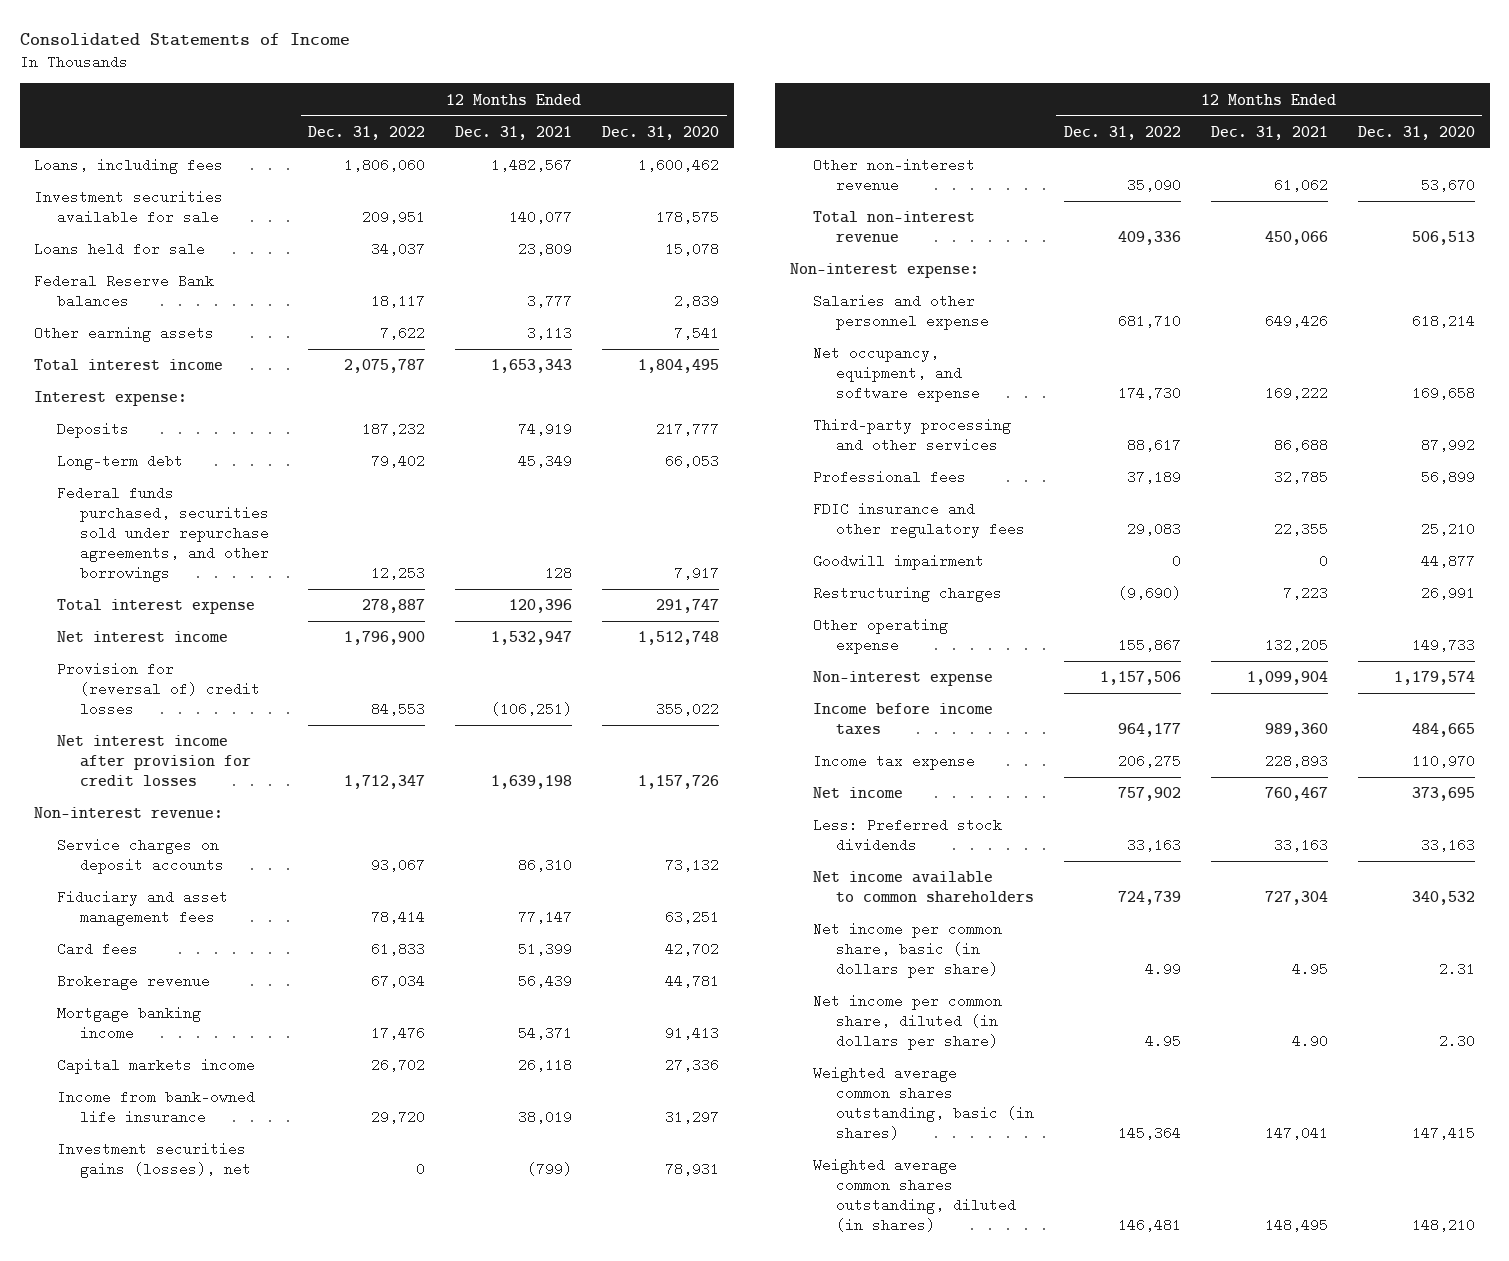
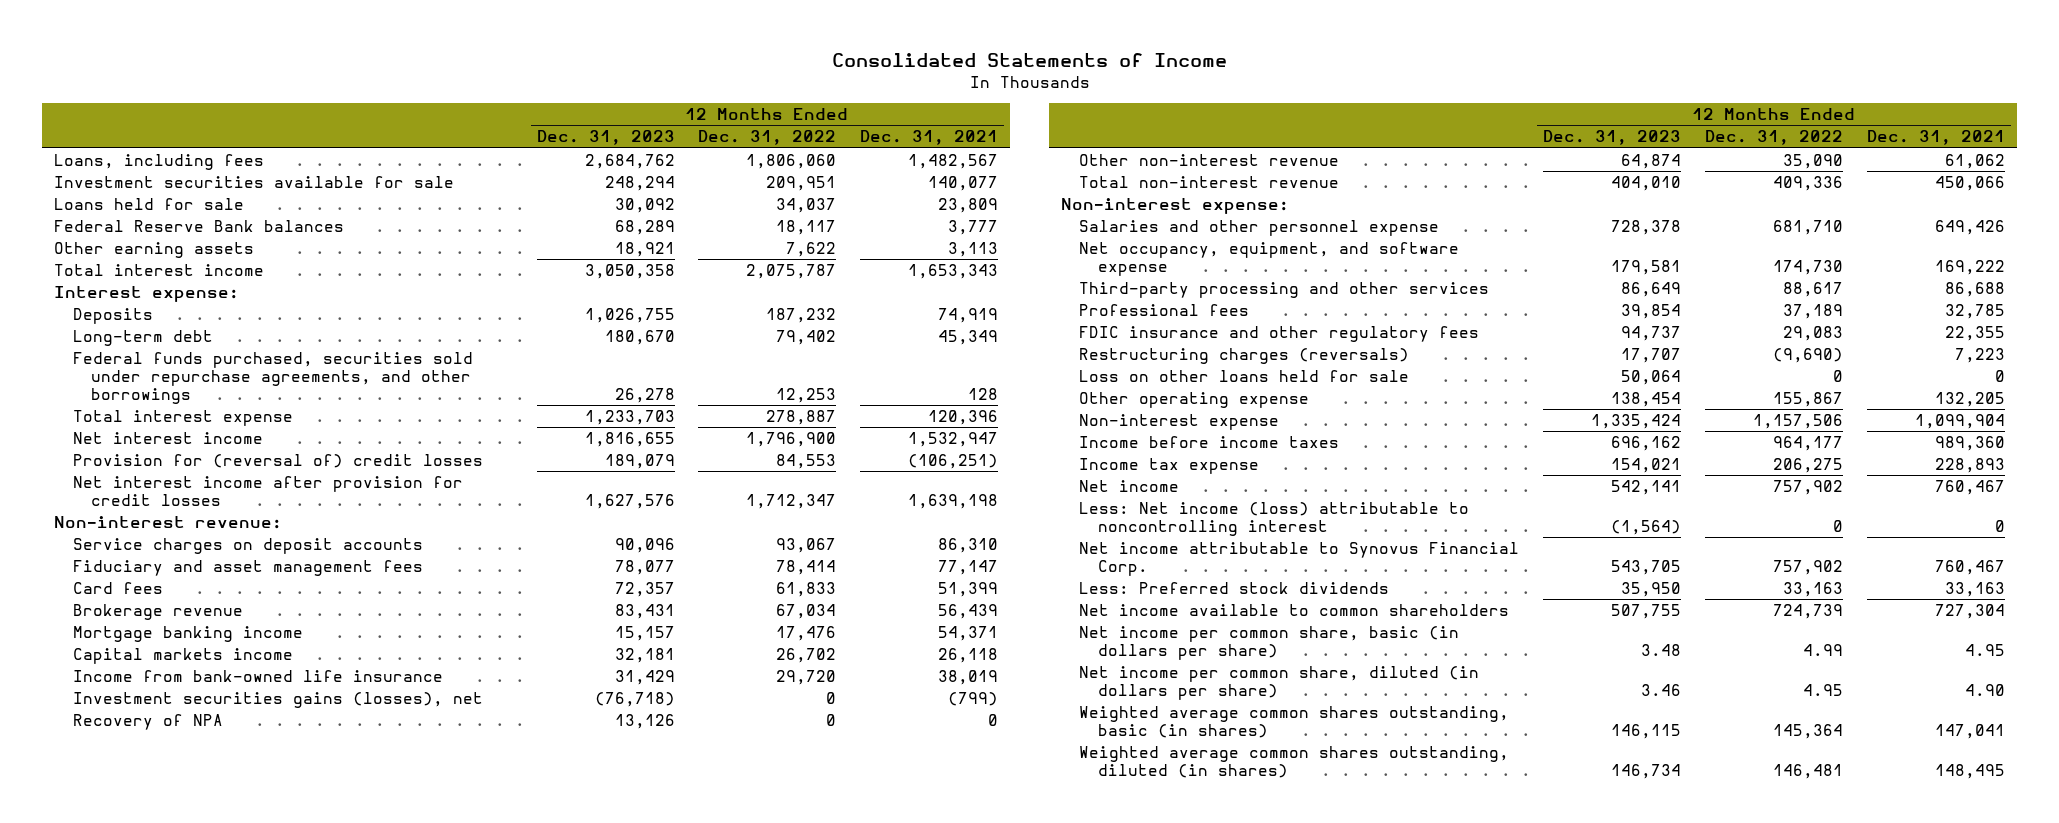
- | 12 Months Ended Dec. 31, 2022 | 12 Months Ended Dec. 31, 2021 | 12 Months Ended Dec. 31, 2020
+ | 12 Months Ended Dec. 31, 2023 | 12 Months Ended Dec. 31, 2022 | 12 Months Ended Dec. 31, 2021
+ Recovery of NPA | 13,126 | 0 | 0
- Goodwill impairment | 0 | 0 | 44,877
- Restructuring charges | (9,690) | 7,223 | 26,991
+ Restructuring charges (reversals) | 17,707 | (9,690) | 7,223
+ Loss on other loans held for sale | 50,064 | 0 | 0
+ Less: Net income (loss) attributable to noncontrolling interest | (1,564) | 0 | 0
+ Net income attributable to Synovus Financial Corp. | 543,705 | 757,902 | 760,467

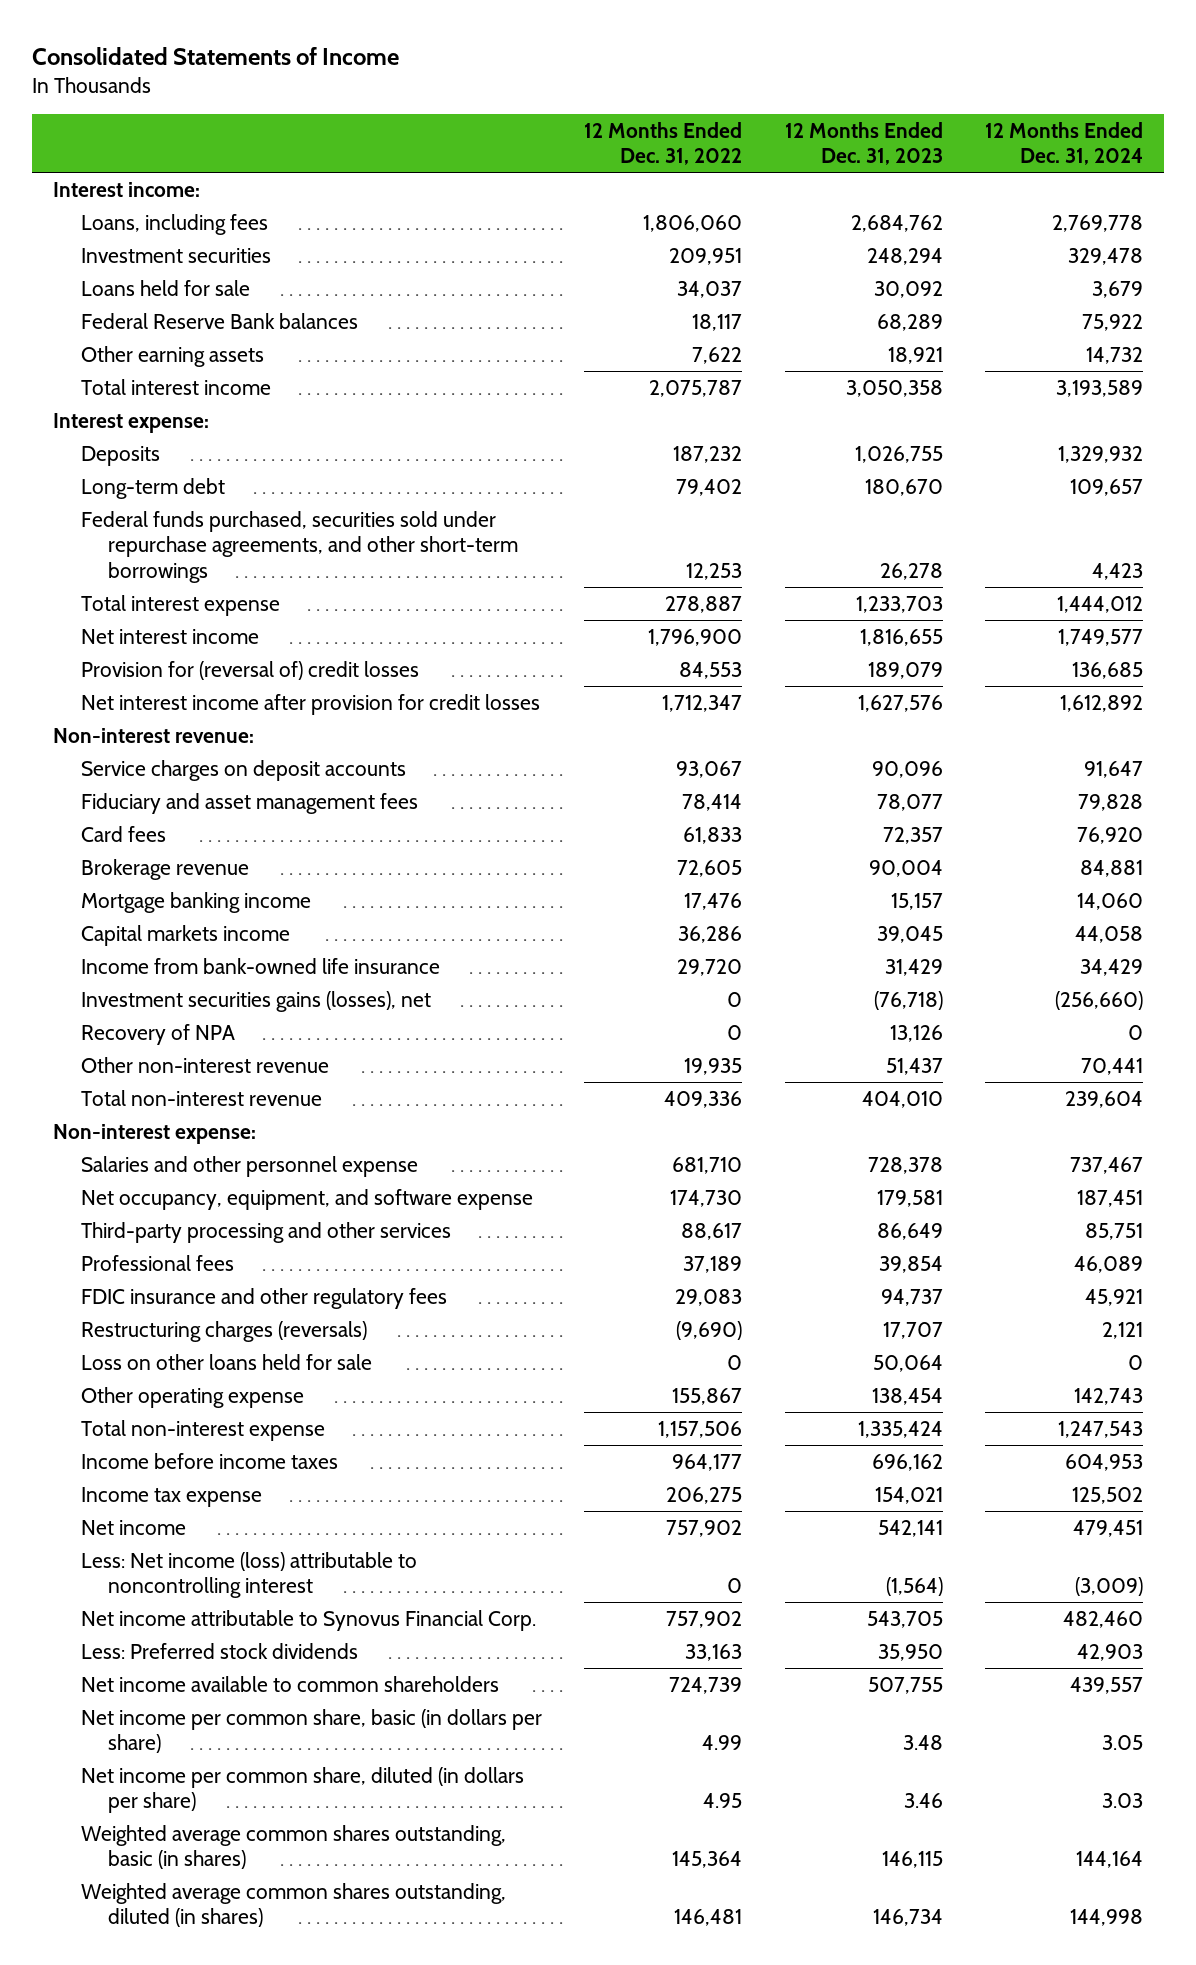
- | 12 Months Ended Dec. 31, 2023 | 12 Months Ended Dec. 31, 2022 | 12 Months Ended Dec. 31, 2021
+ | 12 Months Ended Dec. 31, 2022 | 12 Months Ended Dec. 31, 2023 | 12 Months Ended Dec. 31, 2024
+ Interest income:
- Investment securities available for sale | 248,294 | 209,951 | 140,077
+ Investment securities | 209,951 | 248,294 | 329,478
- Federal funds purchased, securities sold under repurchase agreements, and other borrowings | 26,278 | 12,253 | 128
+ Federal funds purchased, securities sold under repurchase agreements, and other short-term borrowings | 12,253 | 26,278 | 4,423
- Brokerage revenue | 83,431 | 67,034 | 56,439
+ Brokerage revenue | 72,605 | 90,004 | 84,881
- Capital markets income | 32,181 | 26,702 | 26,118
+ Capital markets income | 36,286 | 39,045 | 44,058
- Other non-interest revenue | 64,874 | 35,090 | 61,062
+ Other non-interest revenue | 19,935 | 51,437 | 70,441
- Non-interest expense | 1,335,424 | 1,157,506 | 1,099,904
+ Total non-interest expense | 1,157,506 | 1,335,424 | 1,247,543

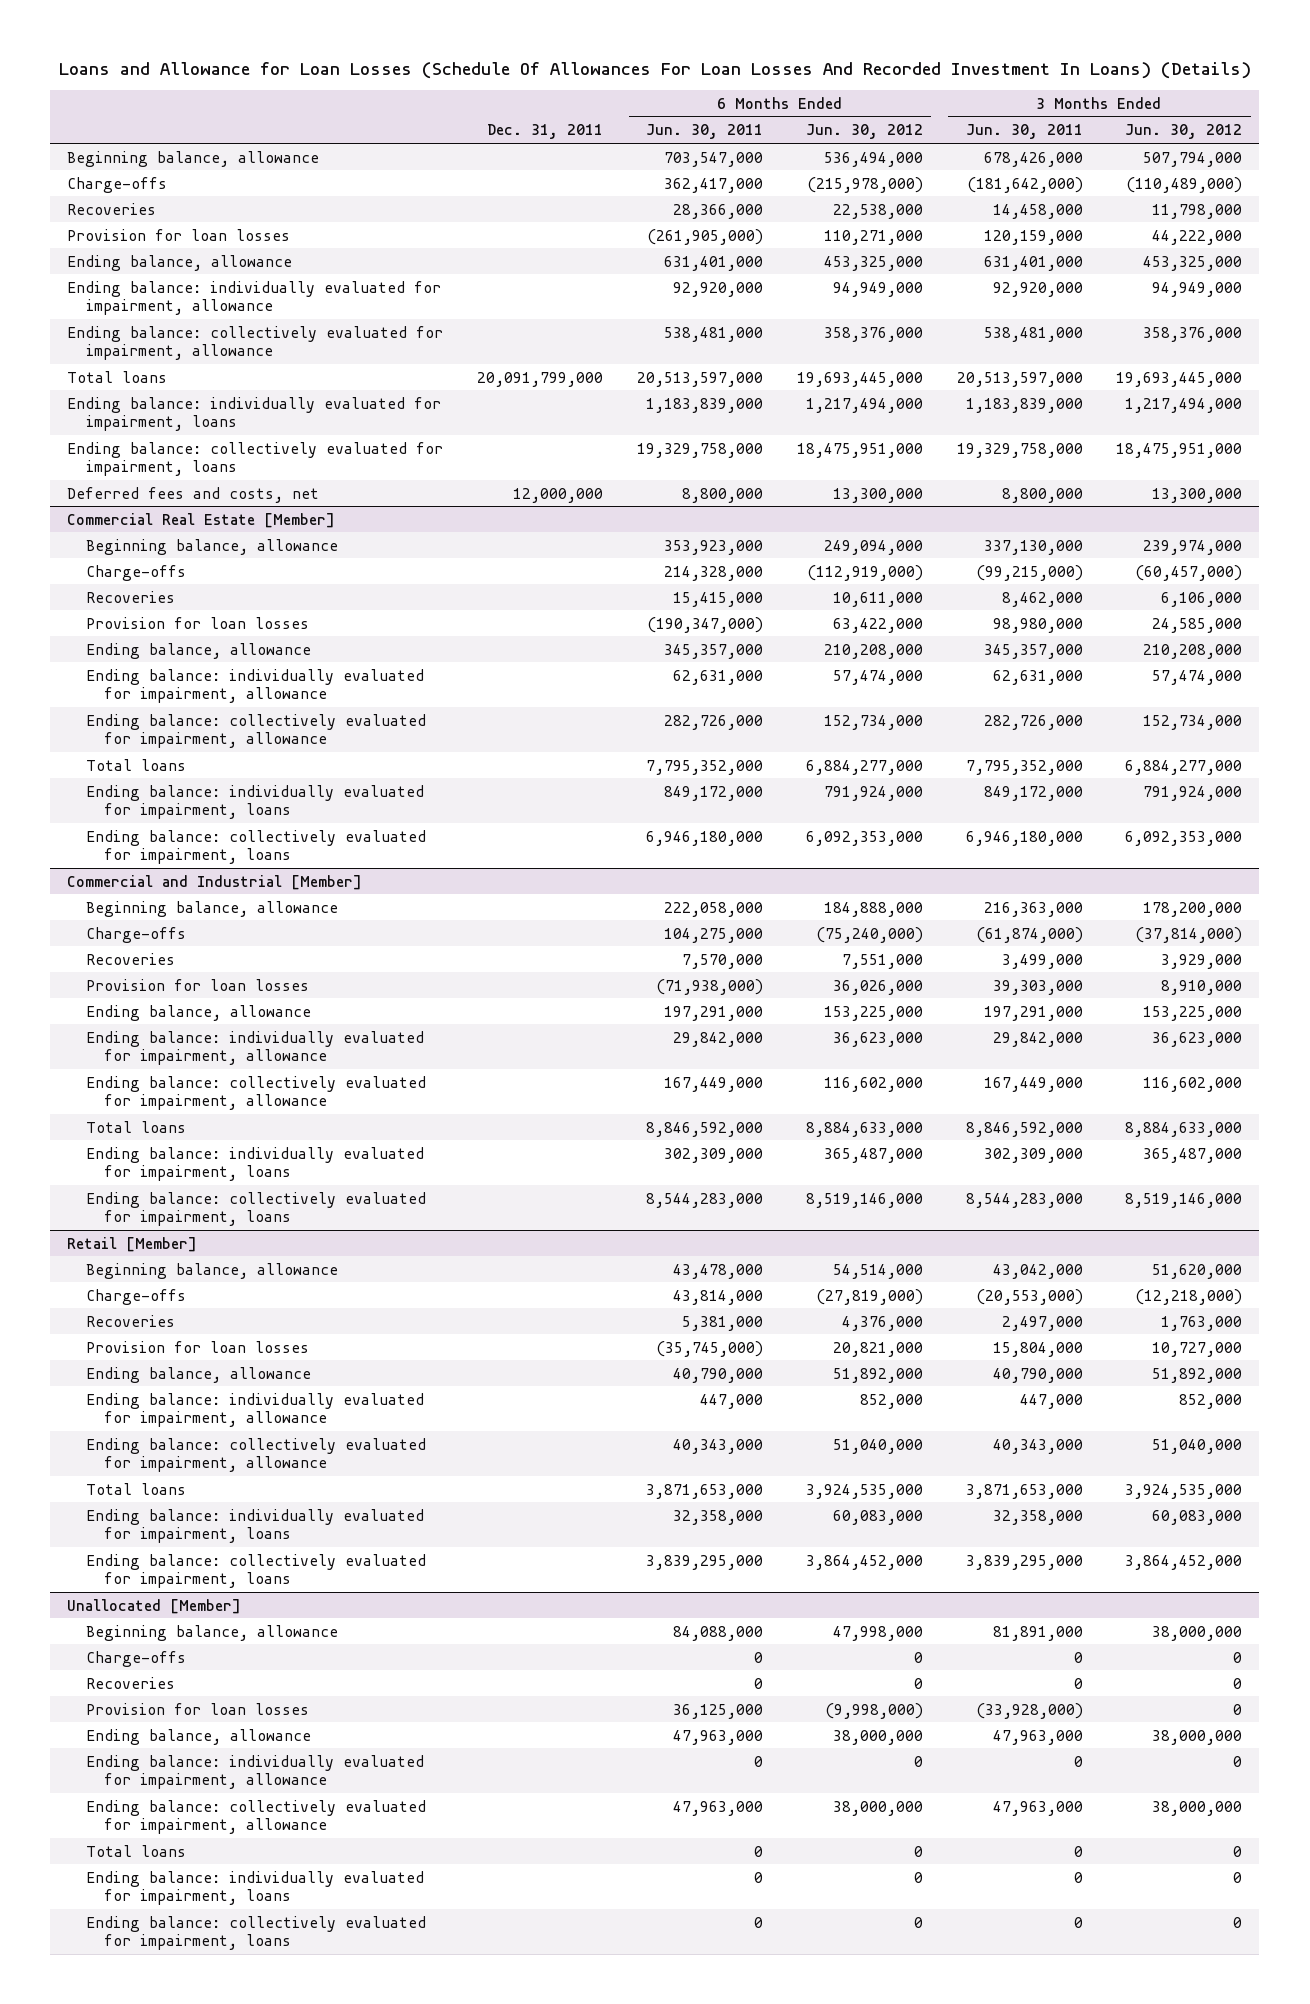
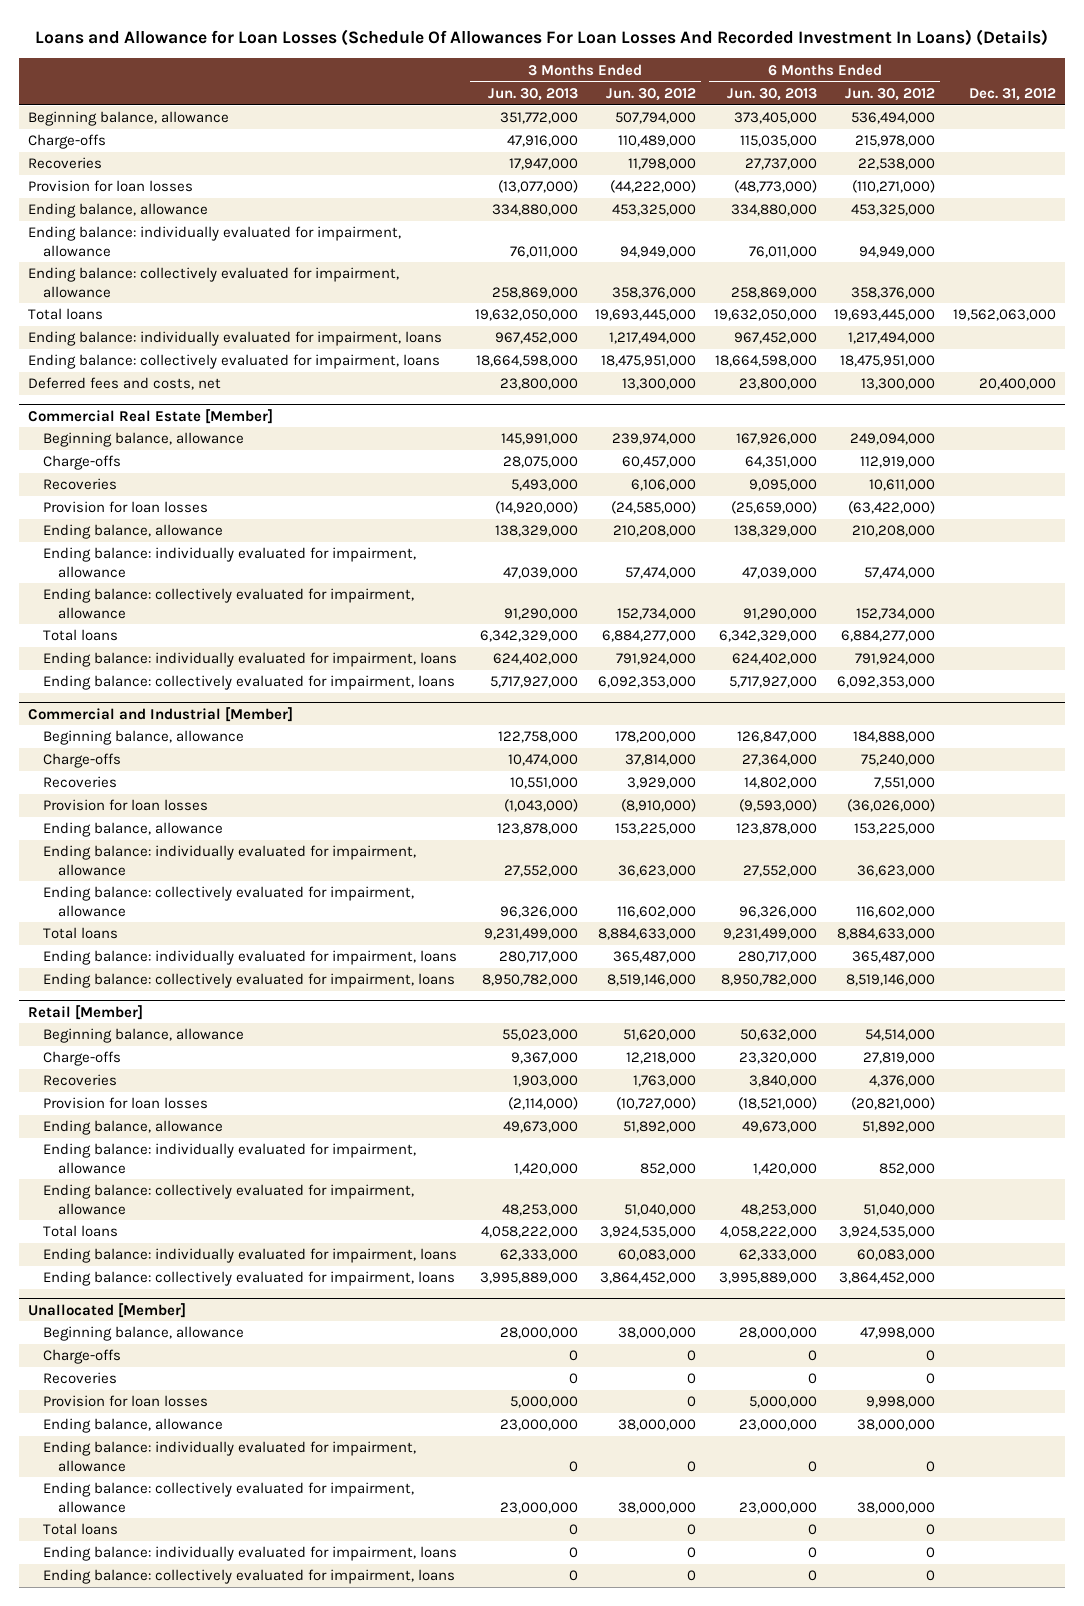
- | Dec. 31, 2011 | 6 Months Ended Jun. 30, 2011 | 6 Months Ended Jun. 30, 2012 | 3 Months Ended Jun. 30, 2011 | 3 Months Ended Jun. 30, 2012
+ | 3 Months Ended Jun. 30, 2013 | 3 Months Ended Jun. 30, 2012 | 6 Months Ended Jun. 30, 2013 | 6 Months Ended Jun. 30, 2012 | Dec. 31, 2012
- Charge-offs | | 362,417,000 | (215,978,000) | (181,642,000) | (110,489,000)
+ Charge-offs | 47,916,000 | 110,489,000 | 115,035,000 | 215,978,000 |
- Provision for loan losses | | (261,905,000) | 110,271,000 | 120,159,000 | 44,222,000
+ Provision for loan losses | (13,077,000) | (44,222,000) | (48,773,000) | (110,271,000) |
@ Commercial Real Estate [Member]
- Charge-offs | | 214,328,000 | (112,919,000) | (99,215,000) | (60,457,000)
+ Charge-offs | 28,075,000 | 60,457,000 | 64,351,000 | 112,919,000 |
- Provision for loan losses | | (190,347,000) | 63,422,000 | 98,980,000 | 24,585,000
+ Provision for loan losses | (14,920,000) | (24,585,000) | (25,659,000) | (63,422,000) |
@ Commercial and Industrial [Member]
- Charge-offs | | 104,275,000 | (75,240,000) | (61,874,000) | (37,814,000)
+ Charge-offs | 10,474,000 | 37,814,000 | 27,364,000 | 75,240,000 |
- Provision for loan losses | | (71,938,000) | 36,026,000 | 39,303,000 | 8,910,000
+ Provision for loan losses | (1,043,000) | (8,910,000) | (9,593,000) | (36,026,000) |
@ Retail [Member]
- Charge-offs | | 43,814,000 | (27,819,000) | (20,553,000) | (12,218,000)
+ Charge-offs | 9,367,000 | 12,218,000 | 23,320,000 | 27,819,000 |
- Provision for loan losses | | (35,745,000) | 20,821,000 | 15,804,000 | 10,727,000
+ Provision for loan losses | (2,114,000) | (10,727,000) | (18,521,000) | (20,821,000) |
@ Unallocated [Member]
- Provision for loan losses | | 36,125,000 | (9,998,000) | (33,928,000) | 0
+ Provision for loan losses | 5,000,000 | 0 | 5,000,000 | 9,998,000 |

